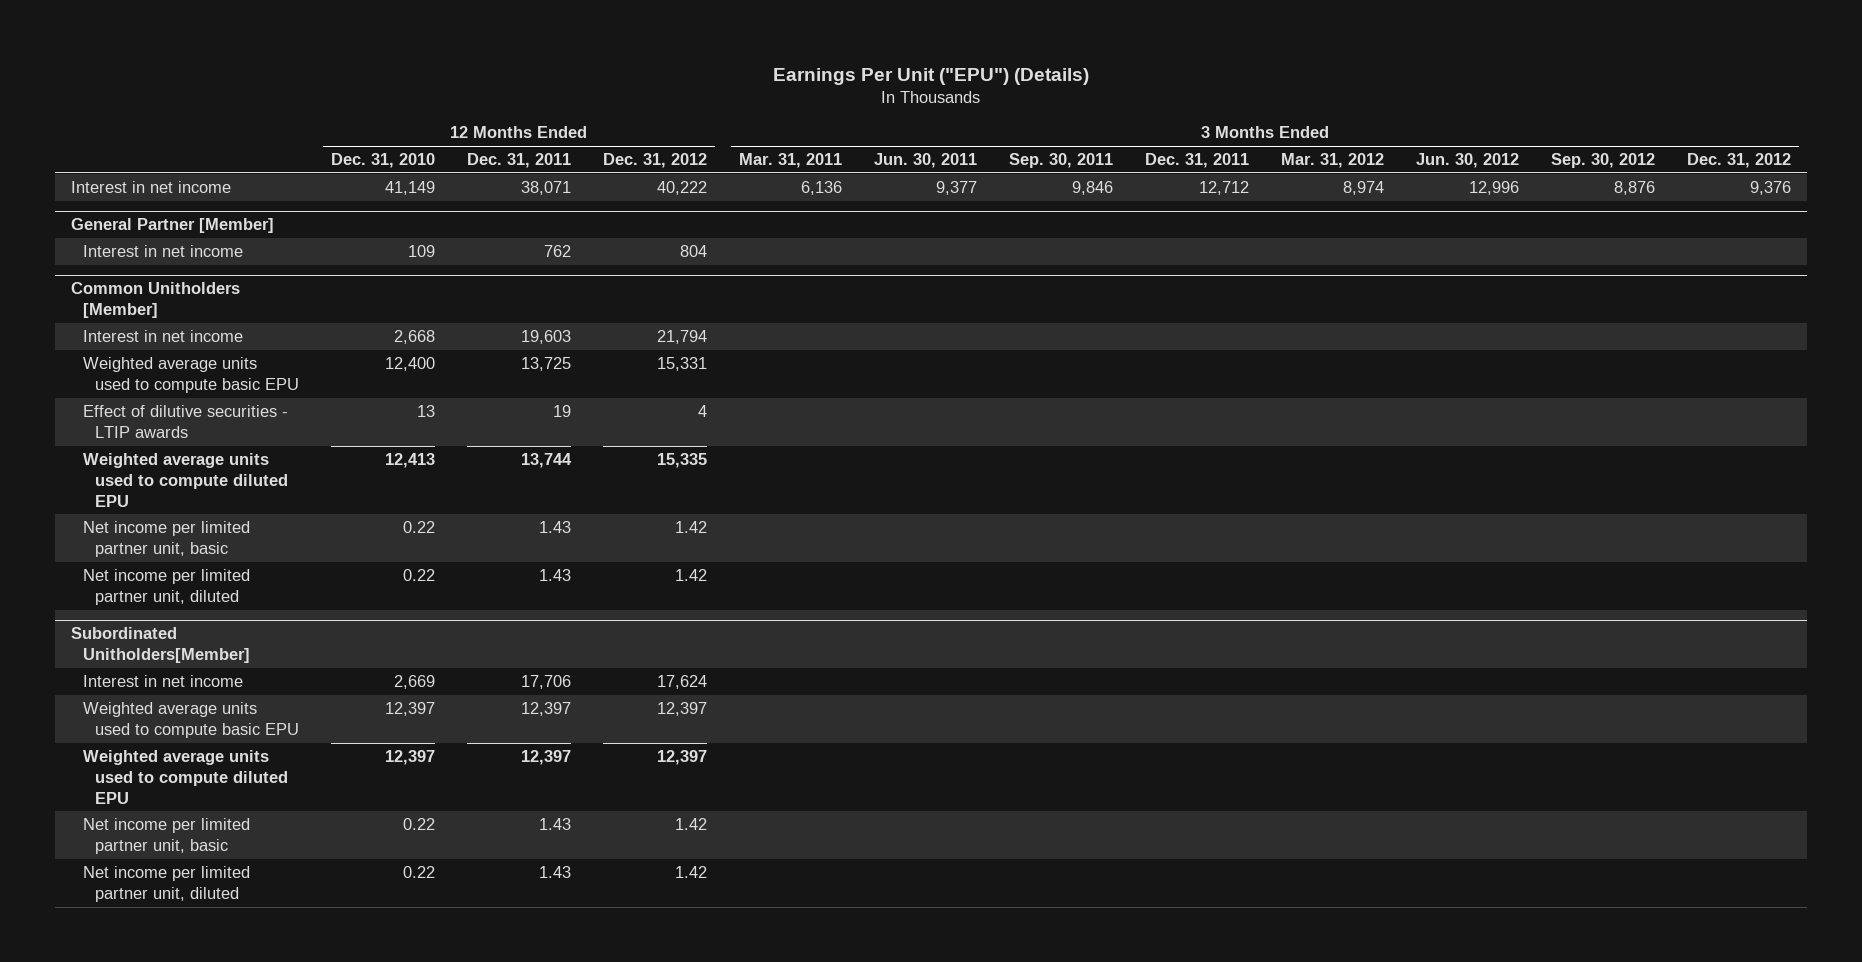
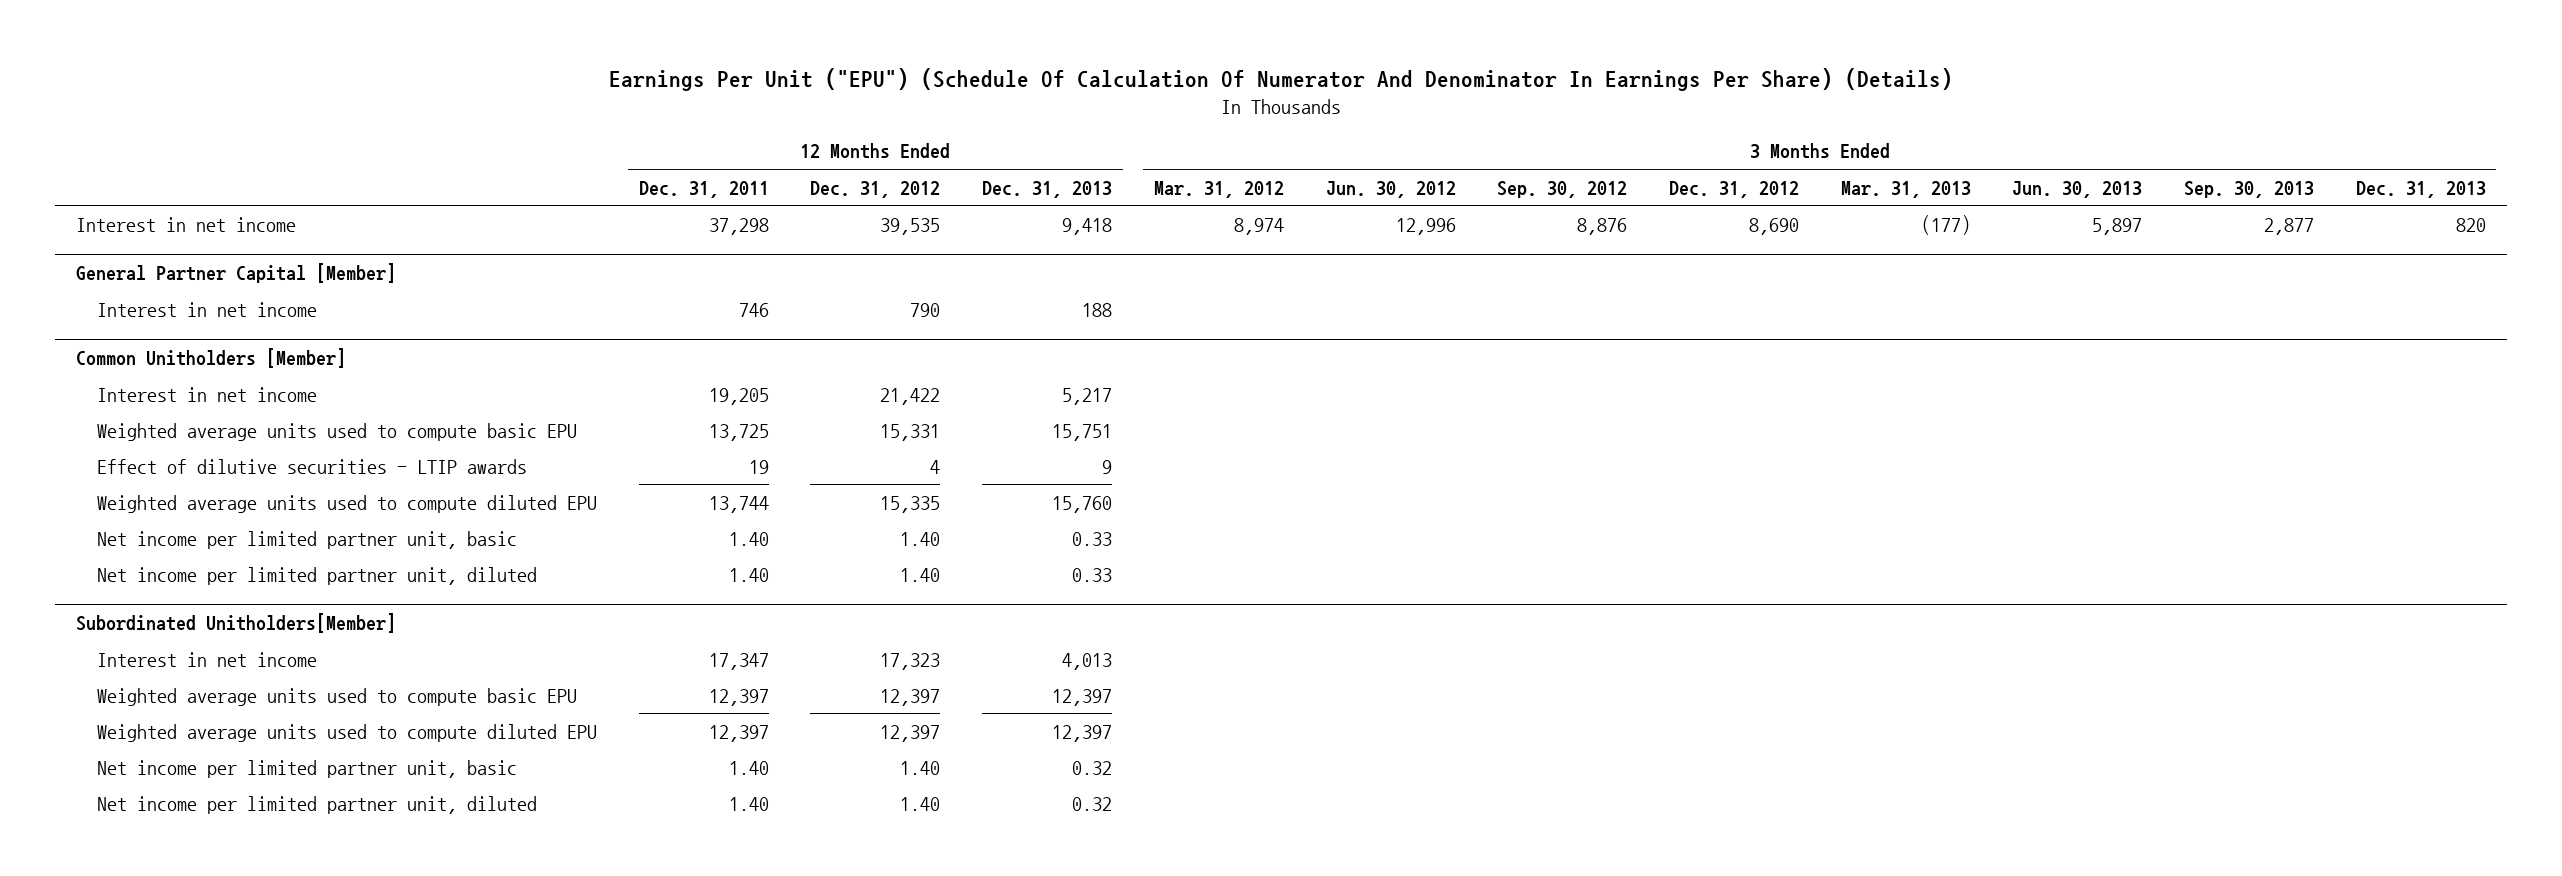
- Earnings Per Unit ("EPU") (Details)
+ Earnings Per Unit ("EPU") (Schedule Of Calculation Of Numerator And Denominator In Earnings Per Share) (Details)
- | 12 Months Ended Dec. 31, 2010 | 12 Months Ended Dec. 31, 2011 | 12 Months Ended Dec. 31, 2012 | 3 Months Ended Mar. 31, 2011 | 3 Months Ended Jun. 30, 2011 | 3 Months Ended Sep. 30, 2011 | 3 Months Ended Dec. 31, 2011 | 3 Months Ended Mar. 31, 2012 | 3 Months Ended Jun. 30, 2012 | 3 Months Ended Sep. 30, 2012 | 3 Months Ended Dec. 31, 2012
+ | 12 Months Ended Dec. 31, 2011 | 12 Months Ended Dec. 31, 2012 | 12 Months Ended Dec. 31, 2013 | 3 Months Ended Mar. 31, 2012 | 3 Months Ended Jun. 30, 2012 | 3 Months Ended Sep. 30, 2012 | 3 Months Ended Dec. 31, 2012 | 3 Months Ended Mar. 31, 2013 | 3 Months Ended Jun. 30, 2013 | 3 Months Ended Sep. 30, 2013 | 3 Months Ended Dec. 31, 2013
- Interest in net income | 41,149 | 38,071 | 40,222 | 6,136 | 9,377 | 9,846 | 12,712 | 8,974 | 12,996 | 8,876 | 9,376
- General Partner [Member]
- Interest in net income | 109 | 762 | 804 | | | | | | | |
+ Interest in net income | 37,298 | 39,535 | 9,418 | 8,974 | 12,996 | 8,876 | 8,690 | (177) | 5,897 | 2,877 | 820
+ General Partner Capital [Member]
+ Interest in net income | 746 | 790 | 188 | | | | | | | |
@ Common Unitholders [Member]
- Interest in net income | 2,668 | 19,603 | 21,794 | | | | | | | |
+ Interest in net income | 19,205 | 21,422 | 5,217 | | | | | | | |
- Net income per limited partner unit, basic | 0.22 | 1.43 | 1.42 | | | | | | | |
- Net income per limited partner unit, diluted | 0.22 | 1.43 | 1.42 | | | | | | | |
+ Net income per limited partner unit, basic | 1.40 | 1.40 | 0.33 | | | | | | | |
+ Net income per limited partner unit, diluted | 1.40 | 1.40 | 0.33 | | | | | | | |
@ Subordinated Unitholders[Member]
- Interest in net income | 2,669 | 17,706 | 17,624 | | | | | | | |
+ Interest in net income | 17,347 | 17,323 | 4,013 | | | | | | | |
- Net income per limited partner unit, basic | 0.22 | 1.43 | 1.42 | | | | | | | |
- Net income per limited partner unit, diluted | 0.22 | 1.43 | 1.42 | | | | | | | |
+ Net income per limited partner unit, basic | 1.40 | 1.40 | 0.32 | | | | | | | |
+ Net income per limited partner unit, diluted | 1.40 | 1.40 | 0.32 | | | | | | | |

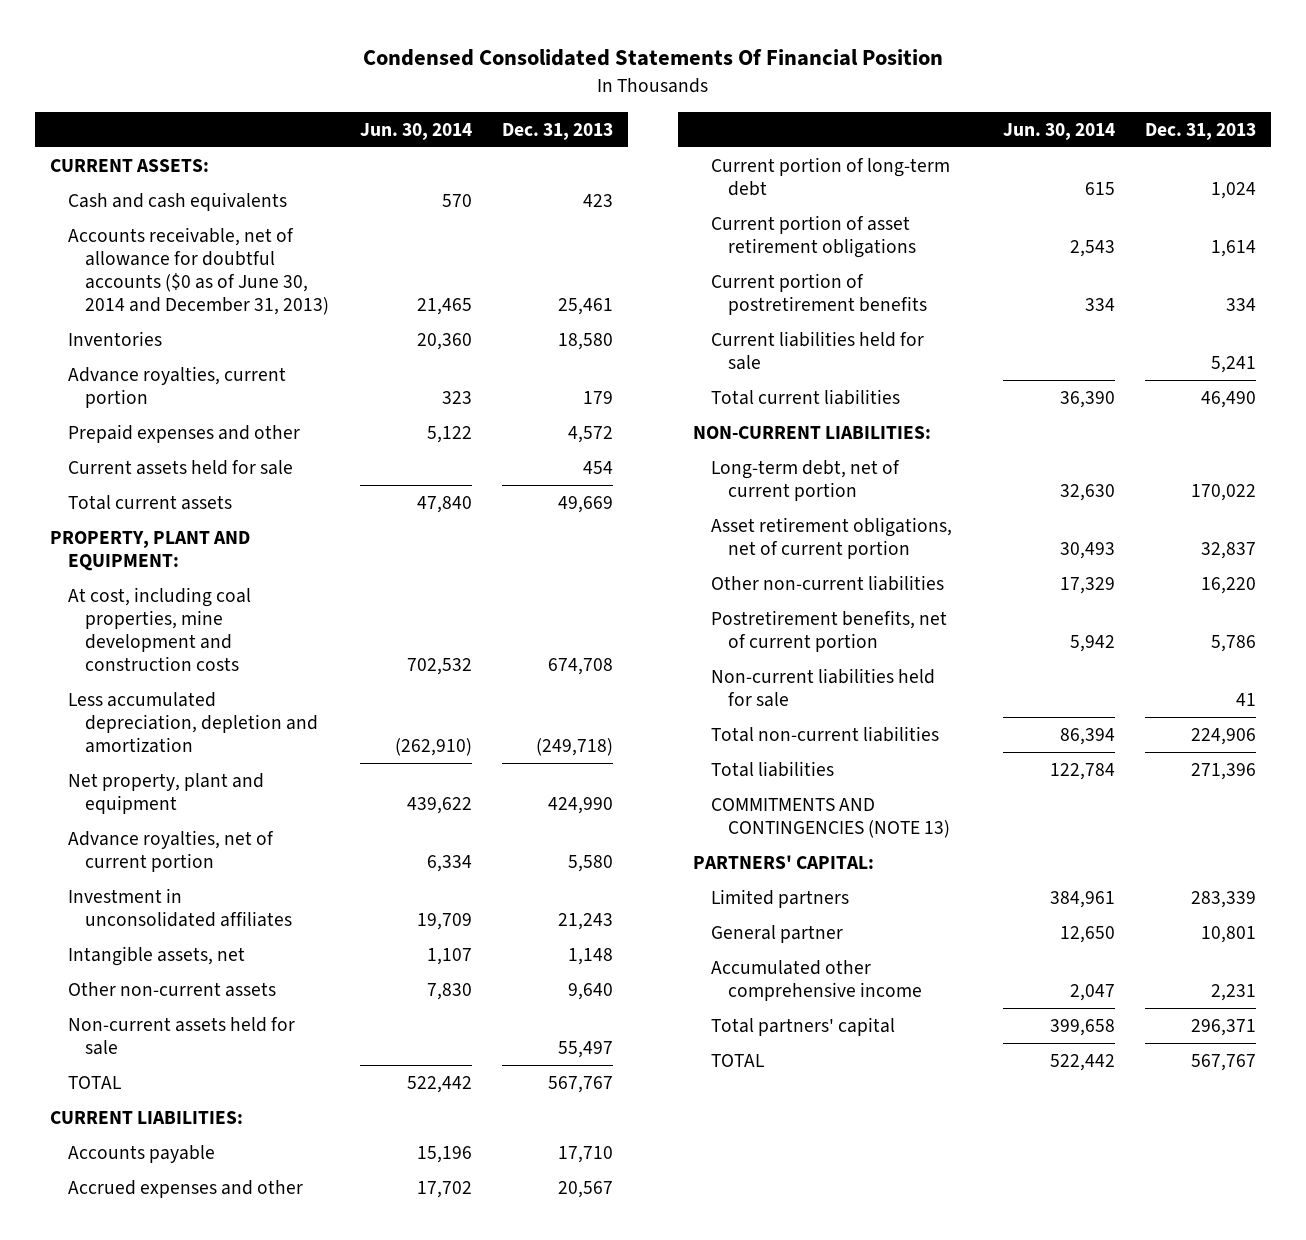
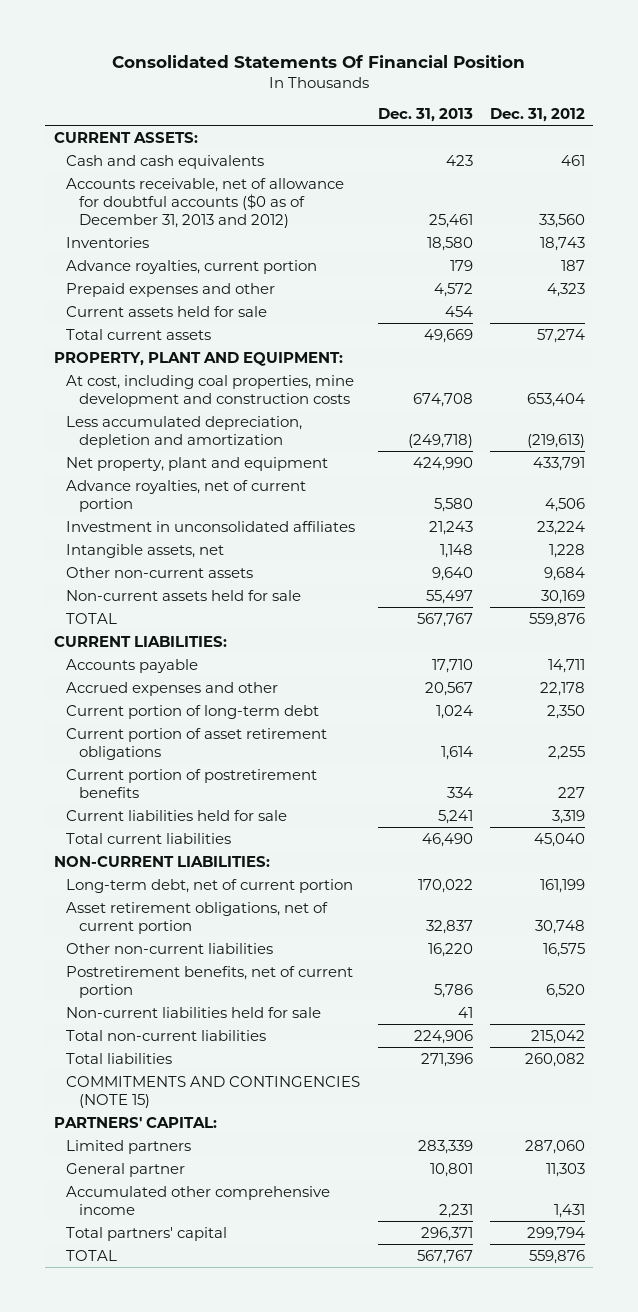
- Condensed Consolidated Statements Of Financial Position
+ Consolidated Statements Of Financial Position
- | Jun. 30, 2014 | Dec. 31, 2013
+ | Dec. 31, 2013 | Dec. 31, 2012
- Accounts receivable, net of allowance for doubtful accounts ($0 as of June 30, 2014 and December 31, 2013) | 21,465 | 25,461
+ Accounts receivable, net of allowance for doubtful accounts ($0 as of December 31, 2013 and 2012) | 25,461 | 33,560
- COMMITMENTS AND CONTINGENCIES (NOTE 13)
+ COMMITMENTS AND CONTINGENCIES (NOTE 15)

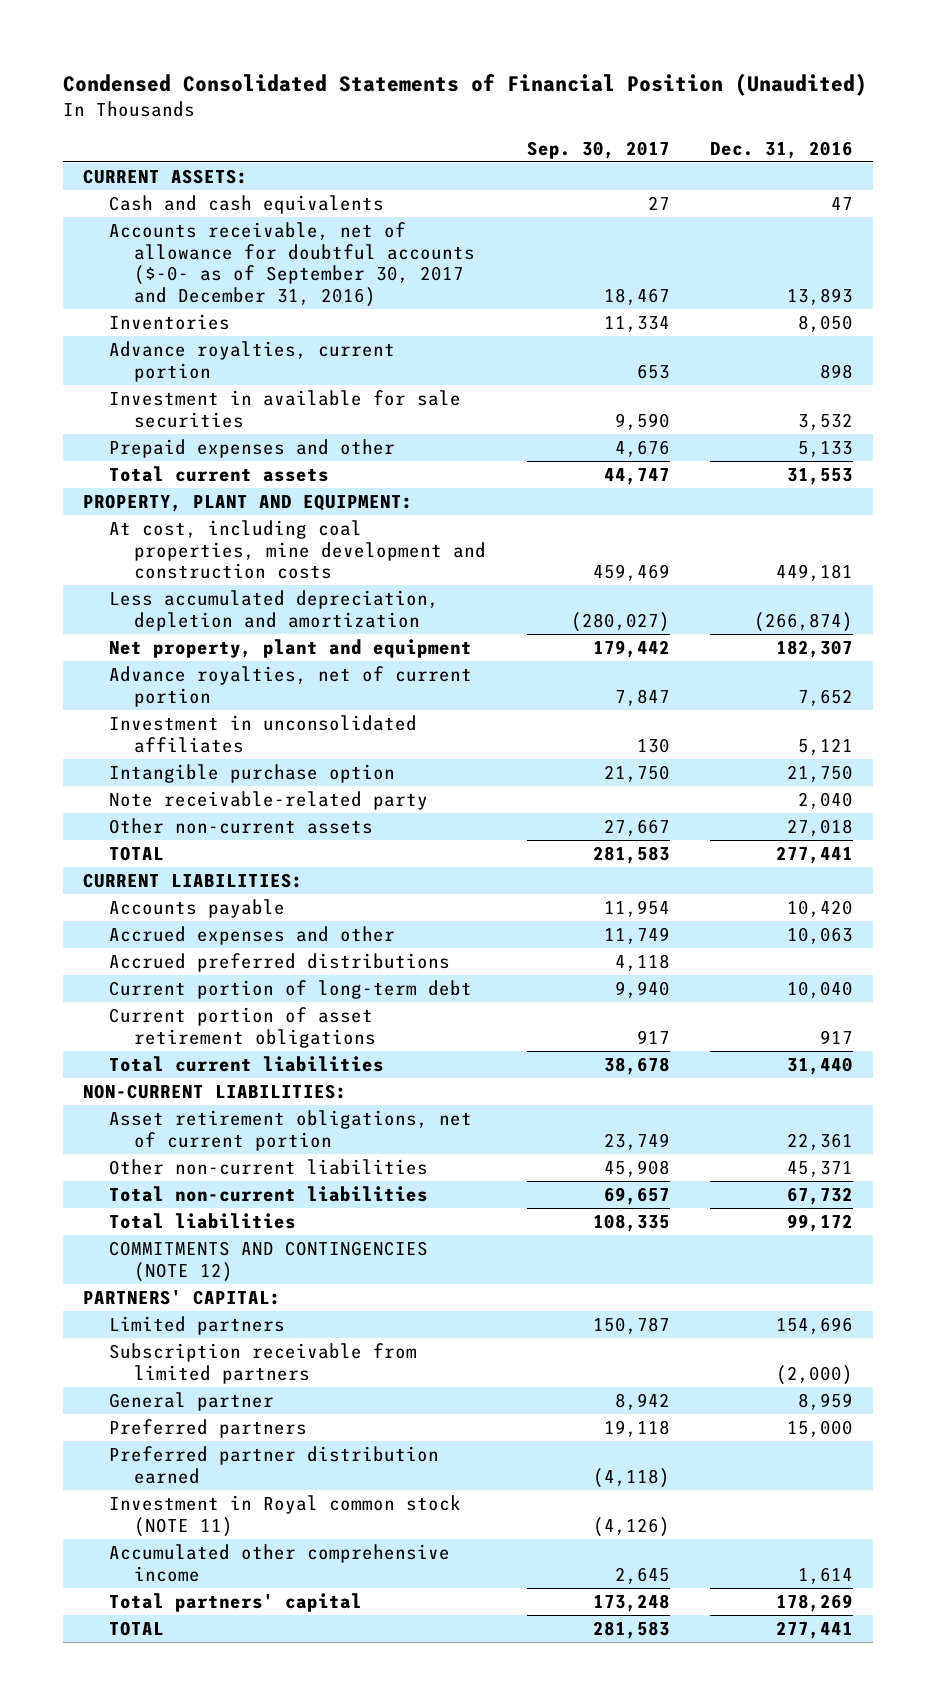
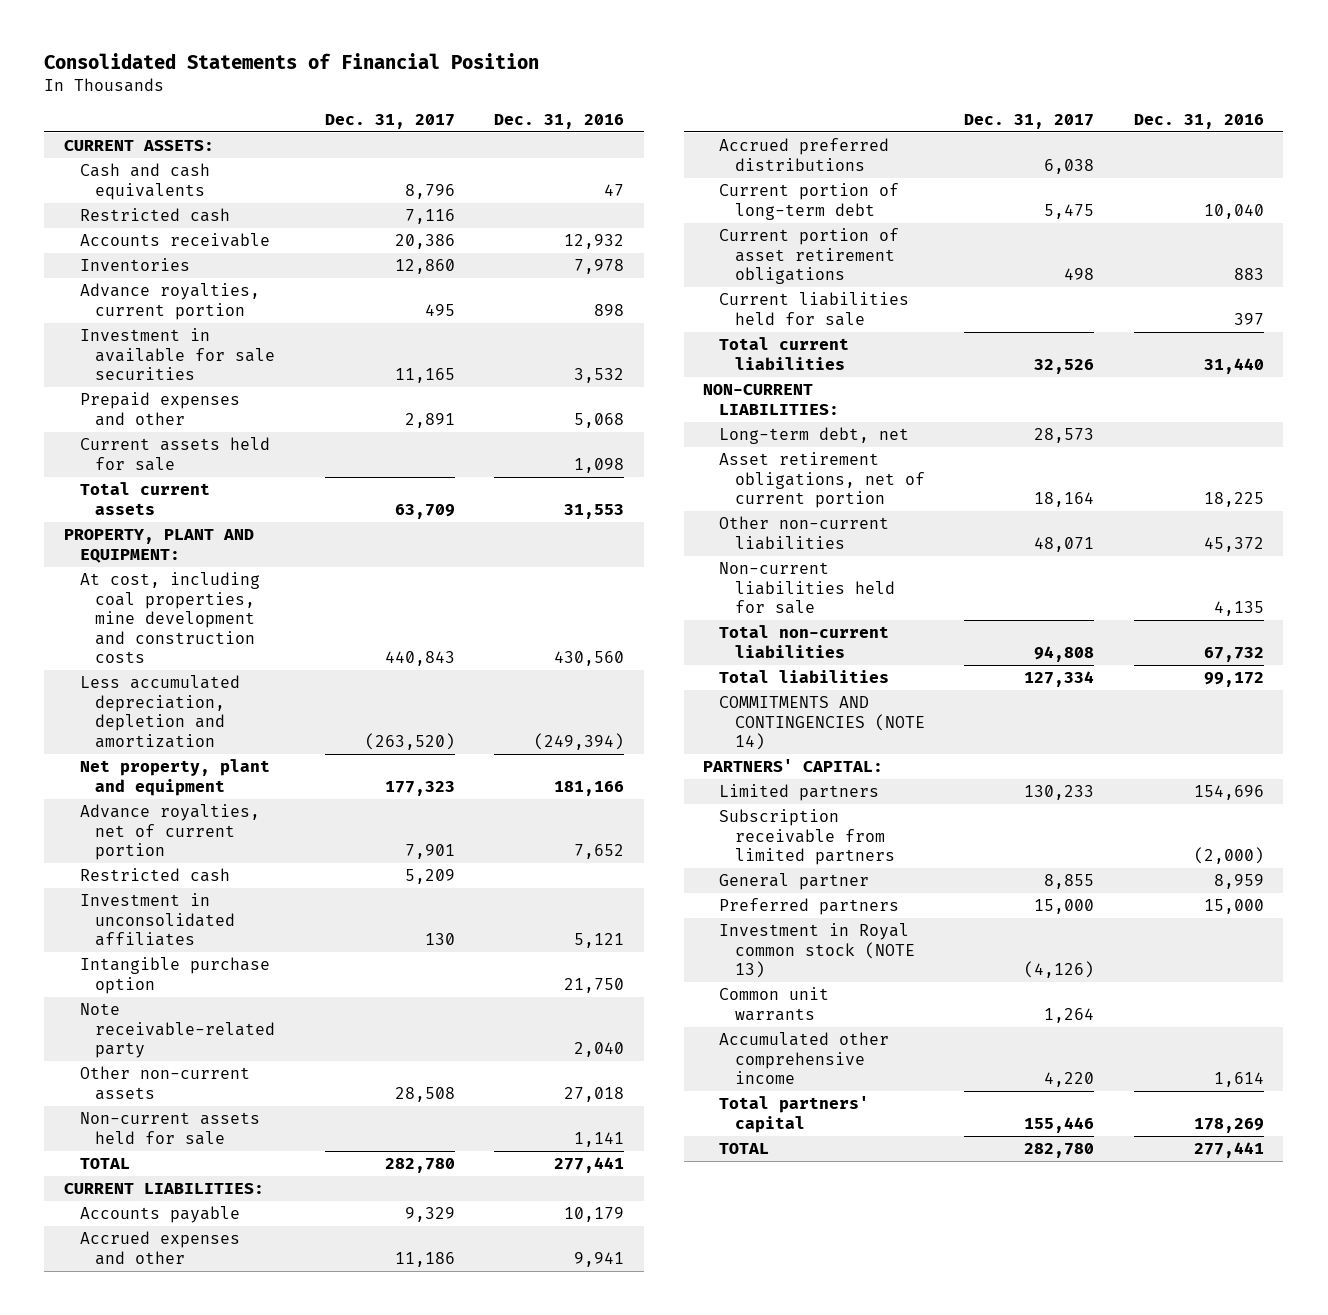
- Condensed Consolidated Statements of Financial Position (Unaudited)
+ Consolidated Statements of Financial Position
- | Sep. 30, 2017 | Dec. 31, 2016
+ | Dec. 31, 2017 | Dec. 31, 2016
- Accounts receivable, net of allowance for doubtful accounts ($-0- as of September 30, 2017 and December 31, 2016) | 18,467 | 13,893
- Inventories | 11,334 | 8,050
+ Restricted cash | 7,116 |
+ Accounts receivable | 20,386 | 12,932
+ Inventories | 12,860 | 7,978
- Prepaid expenses and other | 4,676 | 5,133
+ Prepaid expenses and other | 2,891 | 5,068
+ Current assets held for sale | | 1,098
- At cost, including coal properties, mine development and construction costs | 459,469 | 449,181
- Less accumulated depreciation, depletion and amortization | (280,027) | (266,874)
- Net property, plant and equipment | 179,442 | 182,307
+ At cost, including coal properties, mine development and construction costs | 440,843 | 430,560
+ Less accumulated depreciation, depletion and amortization | (263,520) | (249,394)
+ Net property, plant and equipment | 177,323 | 181,166
+ Restricted cash | 5,209 |
+ Non-current assets held for sale | | 1,141
- Accounts payable | 11,954 | 10,420
- Accrued expenses and other | 11,749 | 10,063
+ Accounts payable | 9,329 | 10,179
+ Accrued expenses and other | 11,186 | 9,941
- Current portion of asset retirement obligations | 917 | 917
+ Current portion of asset retirement obligations | 498 | 883
+ Current liabilities held for sale | | 397
- Asset retirement obligations, net of current portion | 23,749 | 22,361
- Other non-current liabilities | 45,908 | 45,371
+ Long-term debt, net | 28,573 |
+ Asset retirement obligations, net of current portion | 18,164 | 18,225
+ Other non-current liabilities | 48,071 | 45,372
+ Non-current liabilities held for sale | | 4,135
- COMMITMENTS AND CONTINGENCIES (NOTE 12)
+ COMMITMENTS AND CONTINGENCIES (NOTE 14)
- Preferred partner distribution earned | (4,118) |
- Investment in Royal common stock (NOTE 11) | (4,126) |
+ Investment in Royal common stock (NOTE 13) | (4,126) |
+ Common unit warrants | 1,264 |

